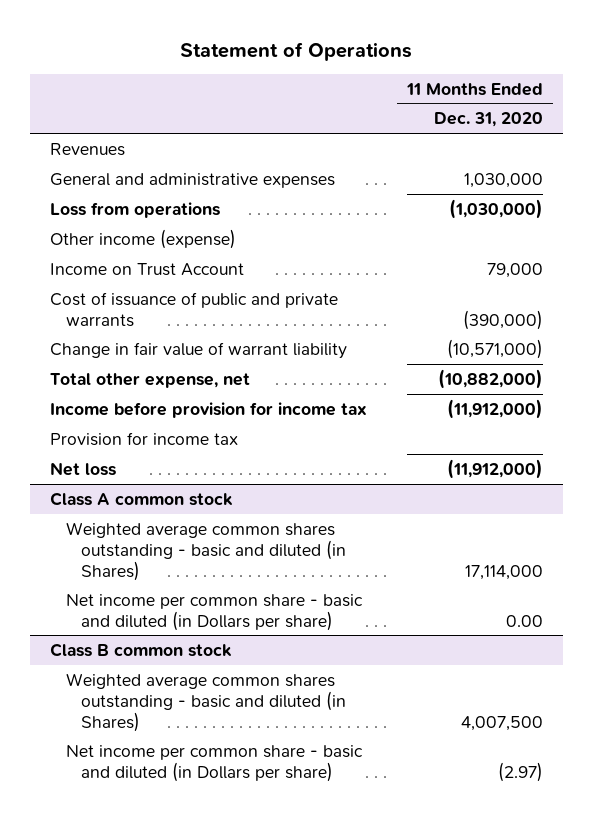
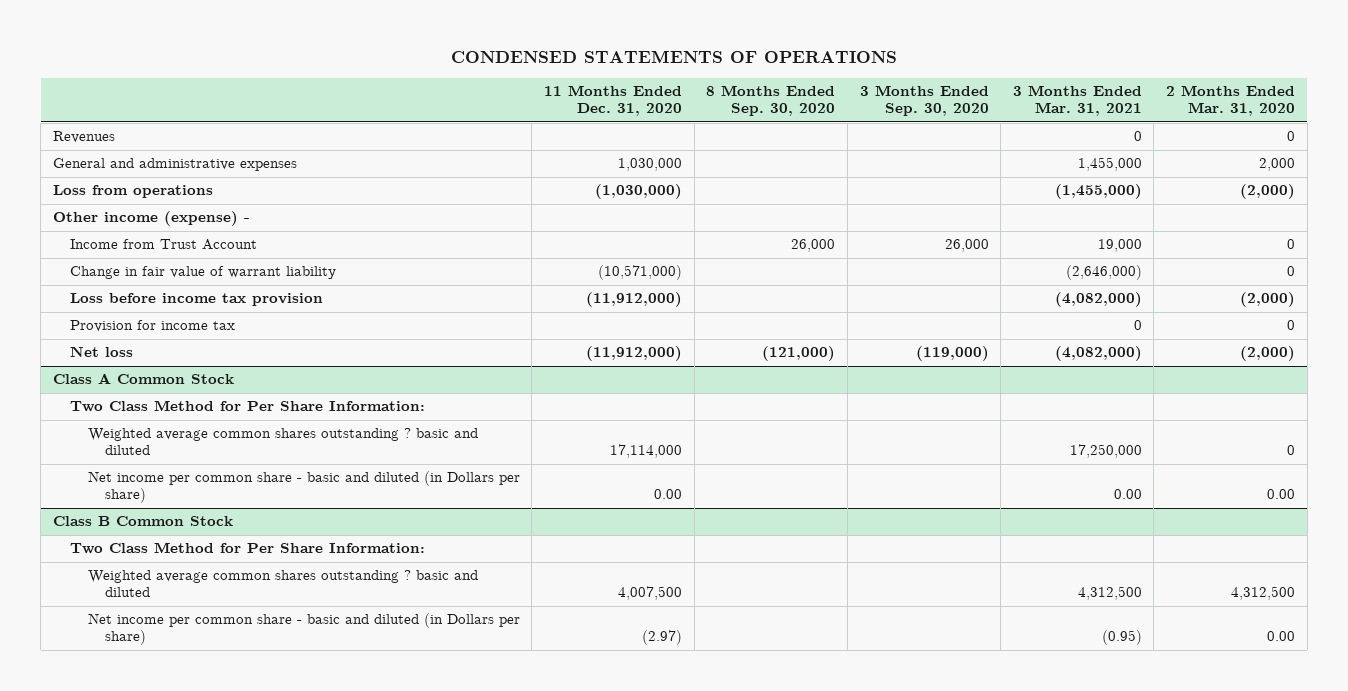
- Statement of Operations
+ CONDENSED STATEMENTS OF OPERATIONS
- | 11 Months Ended Dec. 31, 2020
+ | 11 Months Ended Dec. 31, 2020 | 8 Months Ended Sep. 30, 2020 | 3 Months Ended Sep. 30, 2020 | 3 Months Ended Mar. 31, 2021 | 2 Months Ended Mar. 31, 2020
- Other income (expense)
- Income on Trust Account | 79,000
- Cost of issuance of public and private warrants | (390,000)
+ Other income (expense) -
+ Income from Trust Account | | 26,000 | 26,000 | 19,000 | 0
- Total other expense, net | (10,882,000)
- Income before provision for income tax | (11,912,000)
+ Loss before income tax provision | (11,912,000) | | | (4,082,000) | (2,000)
- Class A common stock
- Weighted average common shares outstanding - basic and diluted (in Shares) | 17,114,000
+ Class A Common Stock
+ Two Class Method for Per Share Information:
+ Weighted average common shares outstanding ? basic and diluted | 17,114,000 | | | 17,250,000 | 0
- Class B common stock
- Weighted average common shares outstanding - basic and diluted (in Shares) | 4,007,500
+ Class B Common Stock
+ Two Class Method for Per Share Information:
+ Weighted average common shares outstanding ? basic and diluted | 4,007,500 | | | 4,312,500 | 4,312,500

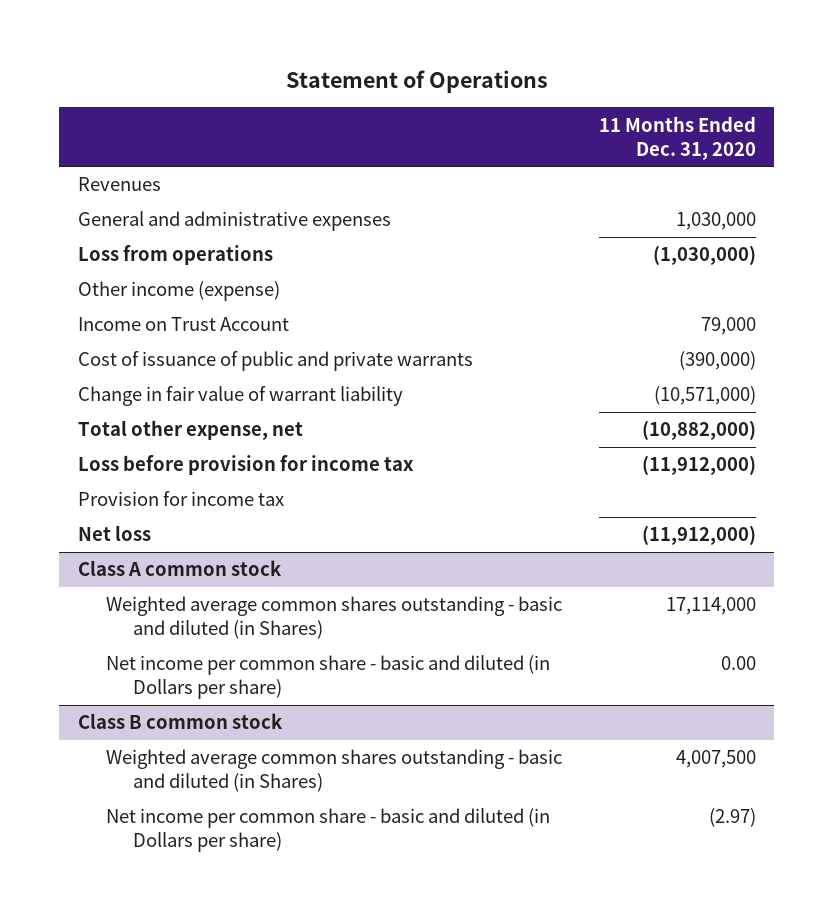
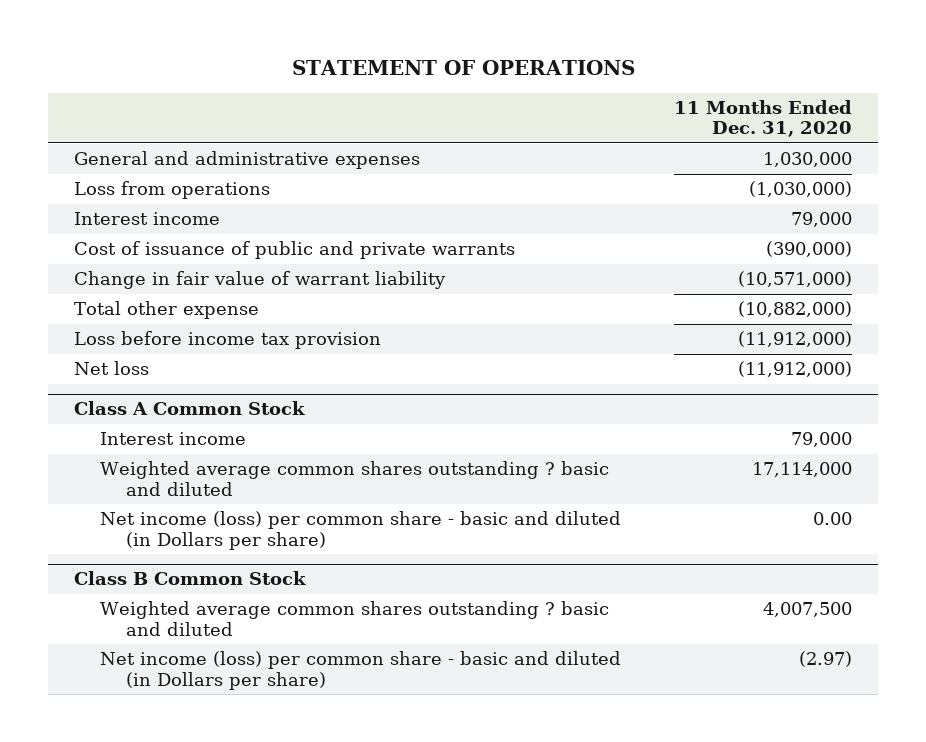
- Statement of Operations
+ STATEMENT OF OPERATIONS
- Revenues
- Other income (expense)
- Income on Trust Account | 79,000
+ Interest income | 79,000
- Total other expense, net | (10,882,000)
- Loss before provision for income tax | (11,912,000)
- Provision for income tax
+ Total other expense | (10,882,000)
+ Loss before income tax provision | (11,912,000)
- Class A common stock
- Weighted average common shares outstanding - basic and diluted (in Shares) | 17,114,000
- Net income per common share - basic and diluted (in Dollars per share) | 0.00
- Class B common stock
- Weighted average common shares outstanding - basic and diluted (in Shares) | 4,007,500
- Net income per common share - basic and diluted (in Dollars per share) | (2.97)
+ Class A Common Stock
+ Interest income | 79,000
+ Weighted average common shares outstanding ? basic and diluted | 17,114,000
+ Net income (loss) per common share - basic and diluted (in Dollars per share) | 0.00
+ Class B Common Stock
+ Weighted average common shares outstanding ? basic and diluted | 4,007,500
+ Net income (loss) per common share - basic and diluted (in Dollars per share) | (2.97)

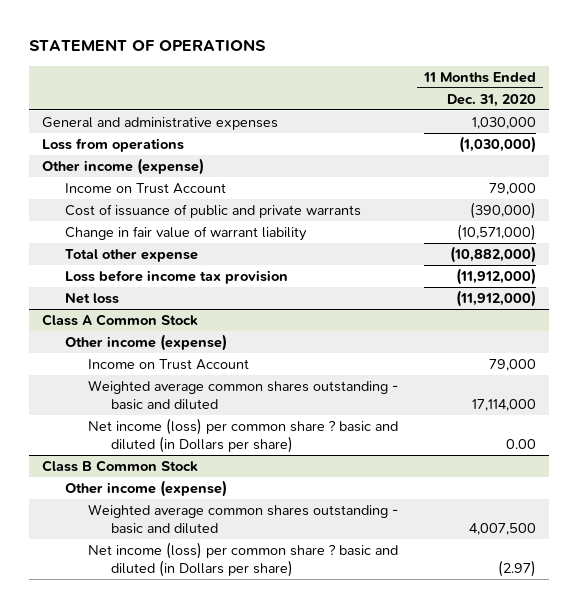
- Interest income | 79,000
+ Other income (expense)
+ Income on Trust Account | 79,000
@ Class A Common Stock
- Interest income | 79,000
- Weighted average common shares outstanding ? basic and diluted | 17,114,000
- Net income (loss) per common share - basic and diluted (in Dollars per share) | 0.00
+ Other income (expense)
+ Income on Trust Account | 79,000
+ Weighted average common shares outstanding - basic and diluted | 17,114,000
+ Net income (loss) per common share ? basic and diluted (in Dollars per share) | 0.00
@ Class B Common Stock
- Weighted average common shares outstanding ? basic and diluted | 4,007,500
- Net income (loss) per common share - basic and diluted (in Dollars per share) | (2.97)
+ Other income (expense)
+ Weighted average common shares outstanding - basic and diluted | 4,007,500
+ Net income (loss) per common share ? basic and diluted (in Dollars per share) | (2.97)

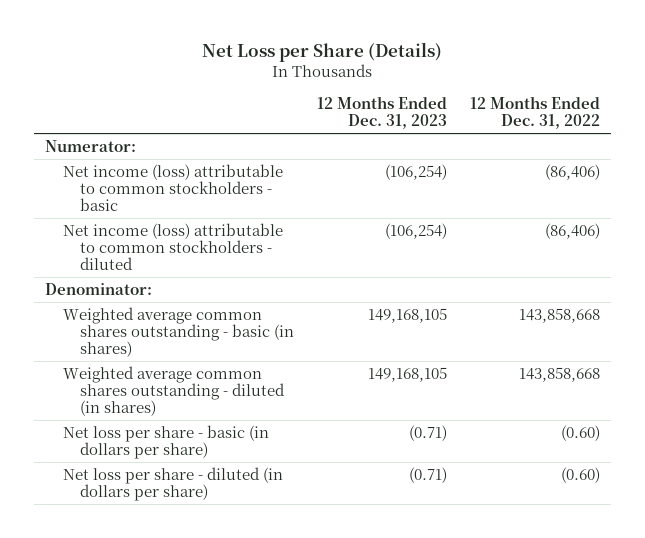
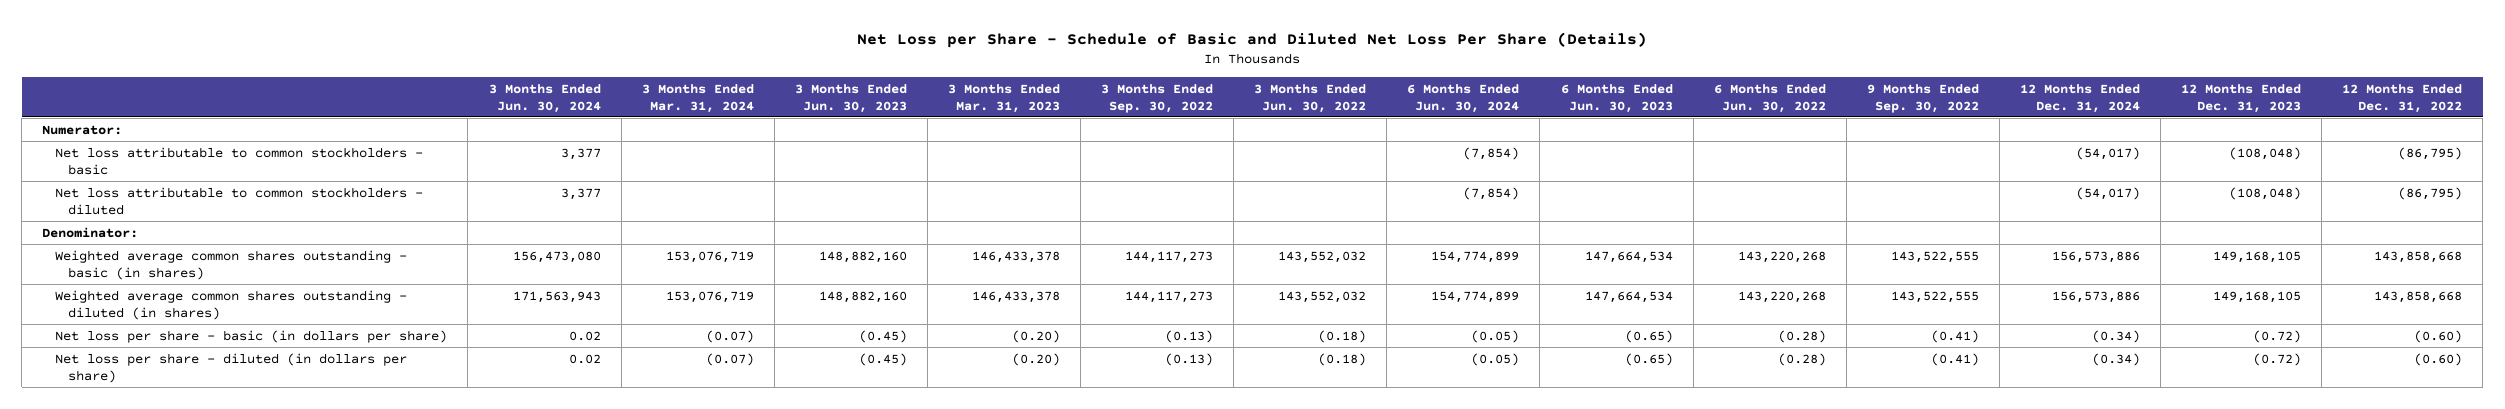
- Net Loss per Share (Details)
+ Net Loss per Share - Schedule of Basic and Diluted Net Loss Per Share (Details)
- | 12 Months Ended Dec. 31, 2023 | 12 Months Ended Dec. 31, 2022
+ | 3 Months Ended Jun. 30, 2024 | 3 Months Ended Mar. 31, 2024 | 3 Months Ended Jun. 30, 2023 | 3 Months Ended Mar. 31, 2023 | 3 Months Ended Sep. 30, 2022 | 3 Months Ended Jun. 30, 2022 | 6 Months Ended Jun. 30, 2024 | 6 Months Ended Jun. 30, 2023 | 6 Months Ended Jun. 30, 2022 | 9 Months Ended Sep. 30, 2022 | 12 Months Ended Dec. 31, 2024 | 12 Months Ended Dec. 31, 2023 | 12 Months Ended Dec. 31, 2022
- Net income (loss) attributable to common stockholders - basic | (106,254) | (86,406)
- Net income (loss) attributable to common stockholders - diluted | (106,254) | (86,406)
+ Net loss attributable to common stockholders - basic | 3,377 | | | | | | (7,854) | | | | (54,017) | (108,048) | (86,795)
+ Net loss attributable to common stockholders - diluted | 3,377 | | | | | | (7,854) | | | | (54,017) | (108,048) | (86,795)
- Net loss per share - basic (in dollars per share) | (0.71) | (0.60)
- Net loss per share - diluted (in dollars per share) | (0.71) | (0.60)
+ Net loss per share - basic (in dollars per share) | 0.02 | (0.07) | (0.45) | (0.20) | (0.13) | (0.18) | (0.05) | (0.65) | (0.28) | (0.41) | (0.34) | (0.72) | (0.60)
+ Net loss per share - diluted (in dollars per share) | 0.02 | (0.07) | (0.45) | (0.20) | (0.13) | (0.18) | (0.05) | (0.65) | (0.28) | (0.41) | (0.34) | (0.72) | (0.60)

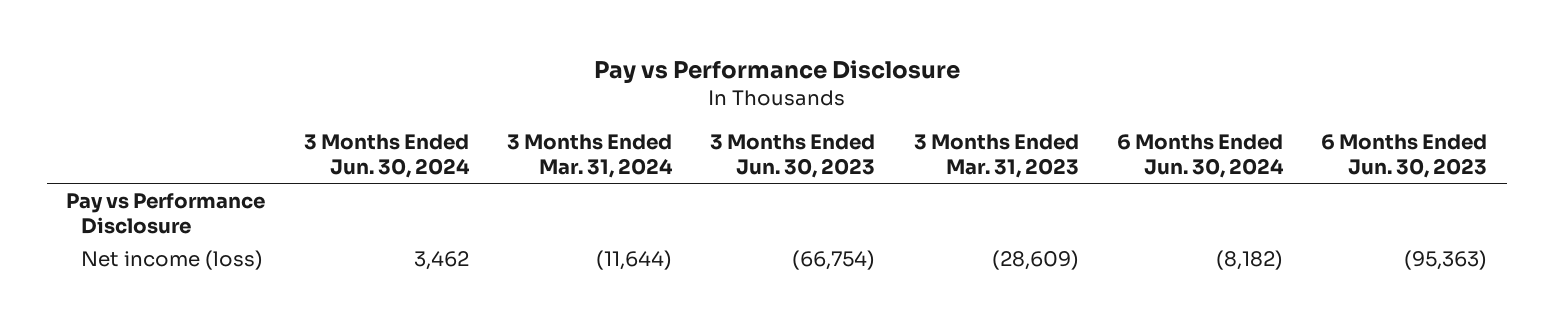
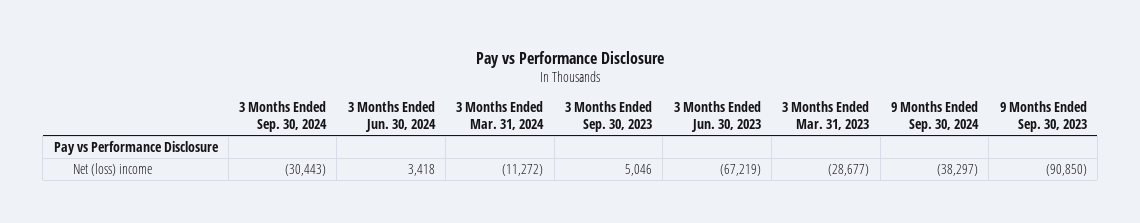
- | 3 Months Ended Jun. 30, 2024 | 3 Months Ended Mar. 31, 2024 | 3 Months Ended Jun. 30, 2023 | 3 Months Ended Mar. 31, 2023 | 6 Months Ended Jun. 30, 2024 | 6 Months Ended Jun. 30, 2023
+ | 3 Months Ended Sep. 30, 2024 | 3 Months Ended Jun. 30, 2024 | 3 Months Ended Mar. 31, 2024 | 3 Months Ended Sep. 30, 2023 | 3 Months Ended Jun. 30, 2023 | 3 Months Ended Mar. 31, 2023 | 9 Months Ended Sep. 30, 2024 | 9 Months Ended Sep. 30, 2023
- Net income (loss) | 3,462 | (11,644) | (66,754) | (28,609) | (8,182) | (95,363)
+ Net (loss) income | (30,443) | 3,418 | (11,272) | 5,046 | (67,219) | (28,677) | (38,297) | (90,850)

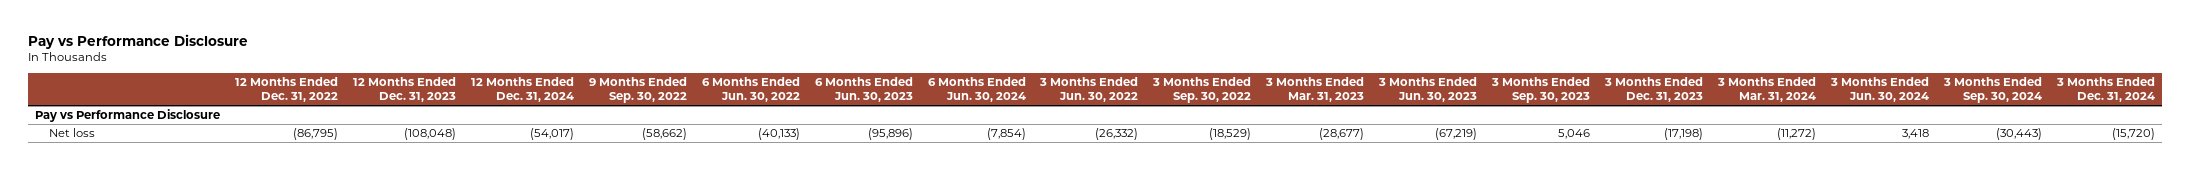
- | 3 Months Ended Sep. 30, 2024 | 3 Months Ended Jun. 30, 2024 | 3 Months Ended Mar. 31, 2024 | 3 Months Ended Sep. 30, 2023 | 3 Months Ended Jun. 30, 2023 | 3 Months Ended Mar. 31, 2023 | 9 Months Ended Sep. 30, 2024 | 9 Months Ended Sep. 30, 2023
+ | 12 Months Ended Dec. 31, 2022 | 12 Months Ended Dec. 31, 2023 | 12 Months Ended Dec. 31, 2024 | 9 Months Ended Sep. 30, 2022 | 6 Months Ended Jun. 30, 2022 | 6 Months Ended Jun. 30, 2023 | 6 Months Ended Jun. 30, 2024 | 3 Months Ended Jun. 30, 2022 | 3 Months Ended Sep. 30, 2022 | 3 Months Ended Mar. 31, 2023 | 3 Months Ended Jun. 30, 2023 | 3 Months Ended Sep. 30, 2023 | 3 Months Ended Dec. 31, 2023 | 3 Months Ended Mar. 31, 2024 | 3 Months Ended Jun. 30, 2024 | 3 Months Ended Sep. 30, 2024 | 3 Months Ended Dec. 31, 2024
- Net (loss) income | (30,443) | 3,418 | (11,272) | 5,046 | (67,219) | (28,677) | (38,297) | (90,850)
+ Net loss | (86,795) | (108,048) | (54,017) | (58,662) | (40,133) | (95,896) | (7,854) | (26,332) | (18,529) | (28,677) | (67,219) | 5,046 | (17,198) | (11,272) | 3,418 | (30,443) | (15,720)

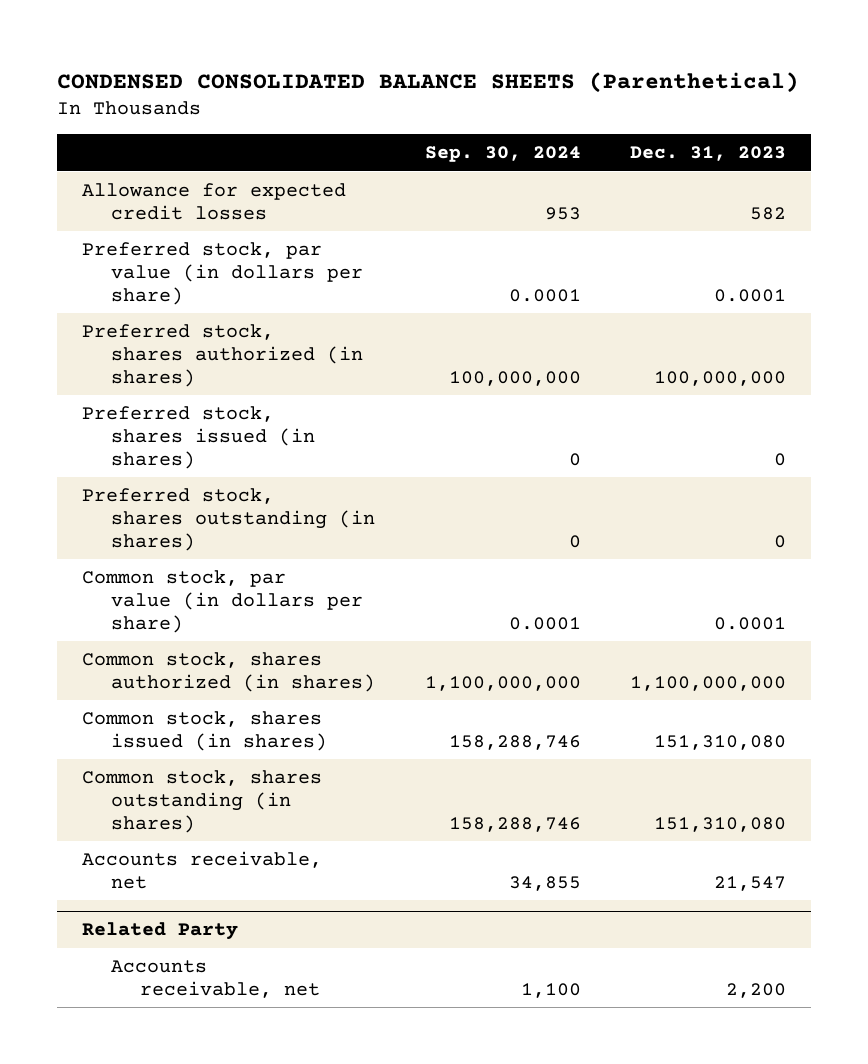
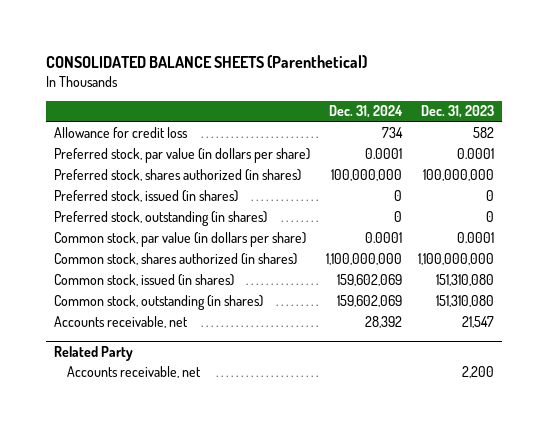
- CONDENSED CONSOLIDATED BALANCE SHEETS (Parenthetical)
+ CONSOLIDATED BALANCE SHEETS (Parenthetical)
- | Sep. 30, 2024 | Dec. 31, 2023
+ | Dec. 31, 2024 | Dec. 31, 2023
- Allowance for expected credit losses | 953 | 582
+ Allowance for credit loss | 734 | 582
- Preferred stock, shares issued (in shares) | 0 | 0
- Preferred stock, shares outstanding (in shares) | 0 | 0
+ Preferred stock, issued (in shares) | 0 | 0
+ Preferred stock, outstanding (in shares) | 0 | 0
- Common stock, shares issued (in shares) | 158,288,746 | 151,310,080
- Common stock, shares outstanding (in shares) | 158,288,746 | 151,310,080
+ Common stock, issued (in shares) | 159,602,069 | 151,310,080
+ Common stock, outstanding (in shares) | 159,602,069 | 151,310,080

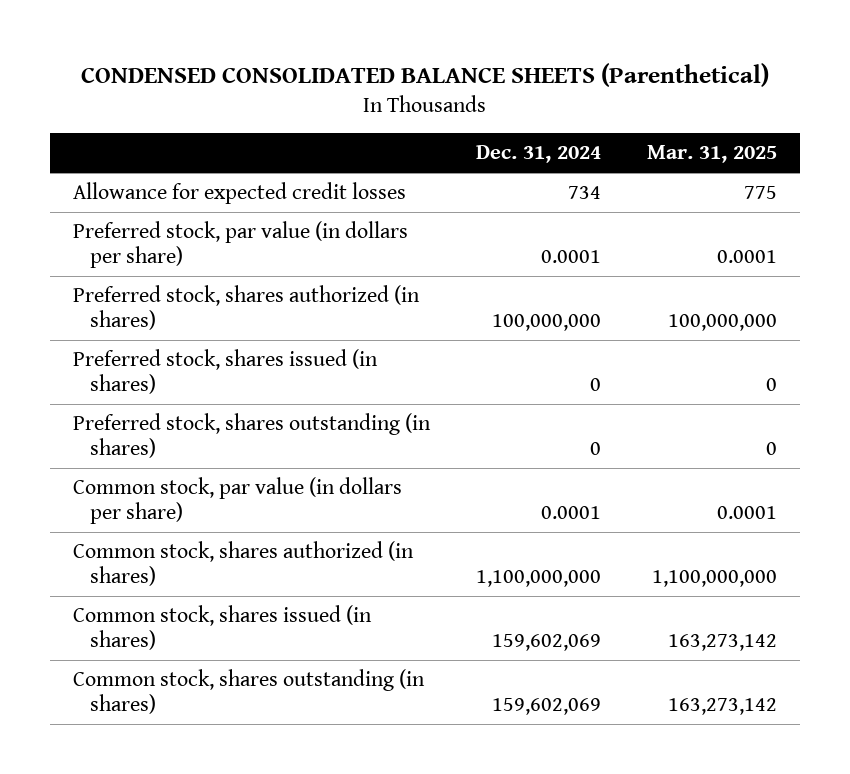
- CONSOLIDATED BALANCE SHEETS (Parenthetical)
+ CONDENSED CONSOLIDATED BALANCE SHEETS (Parenthetical)
- | Dec. 31, 2024 | Dec. 31, 2023
+ | Dec. 31, 2024 | Mar. 31, 2025
- Allowance for credit loss | 734 | 582
+ Allowance for expected credit losses | 734 | 775
- Preferred stock, issued (in shares) | 0 | 0
- Preferred stock, outstanding (in shares) | 0 | 0
+ Preferred stock, shares issued (in shares) | 0 | 0
+ Preferred stock, shares outstanding (in shares) | 0 | 0
- Common stock, issued (in shares) | 159,602,069 | 151,310,080
- Common stock, outstanding (in shares) | 159,602,069 | 151,310,080
- Accounts receivable, net | 28,392 | 21,547
- Related Party
- Accounts receivable, net | | 2,200
+ Common stock, shares issued (in shares) | 159,602,069 | 163,273,142
+ Common stock, shares outstanding (in shares) | 159,602,069 | 163,273,142

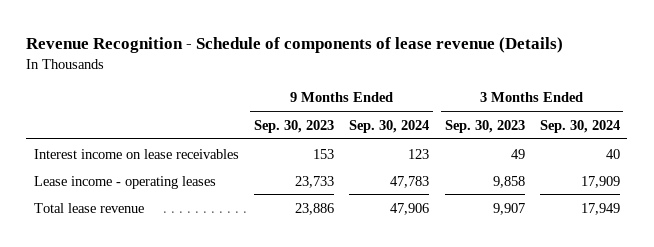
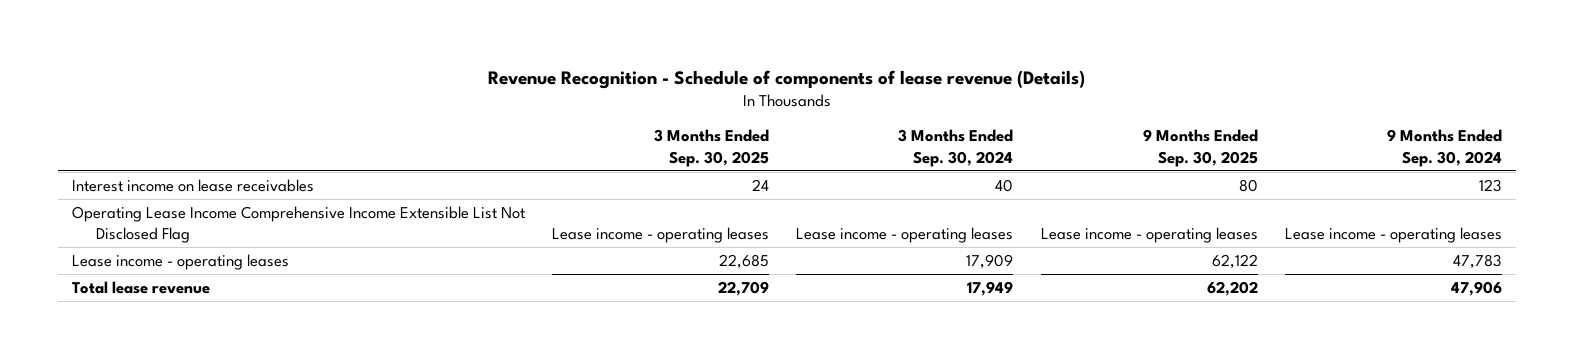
- | 9 Months Ended Sep. 30, 2023 | 9 Months Ended Sep. 30, 2024 | 3 Months Ended Sep. 30, 2023 | 3 Months Ended Sep. 30, 2024
+ | 3 Months Ended Sep. 30, 2025 | 3 Months Ended Sep. 30, 2024 | 9 Months Ended Sep. 30, 2025 | 9 Months Ended Sep. 30, 2024
+ Operating Lease Income Comprehensive Income Extensible List Not Disclosed Flag | Lease income - operating leases | Lease income - operating leases | Lease income - operating leases | Lease income - operating leases

